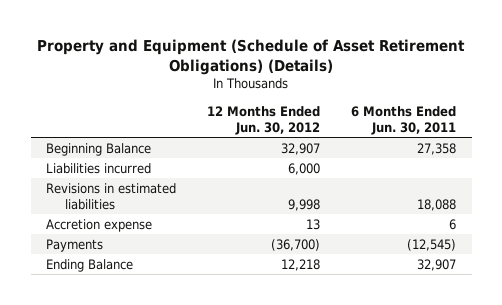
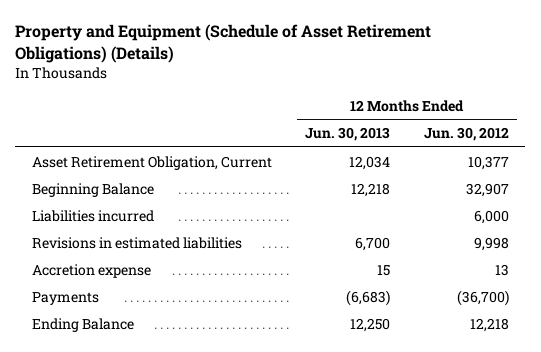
- | 12 Months Ended Jun. 30, 2012 | 6 Months Ended Jun. 30, 2011
+ | 12 Months Ended Jun. 30, 2013 | 12 Months Ended Jun. 30, 2012
+ Asset Retirement Obligation, Current | 12,034 | 10,377

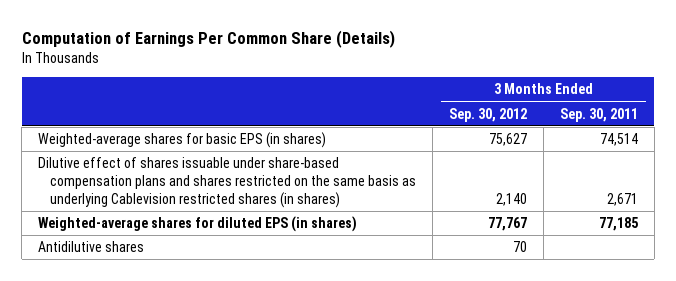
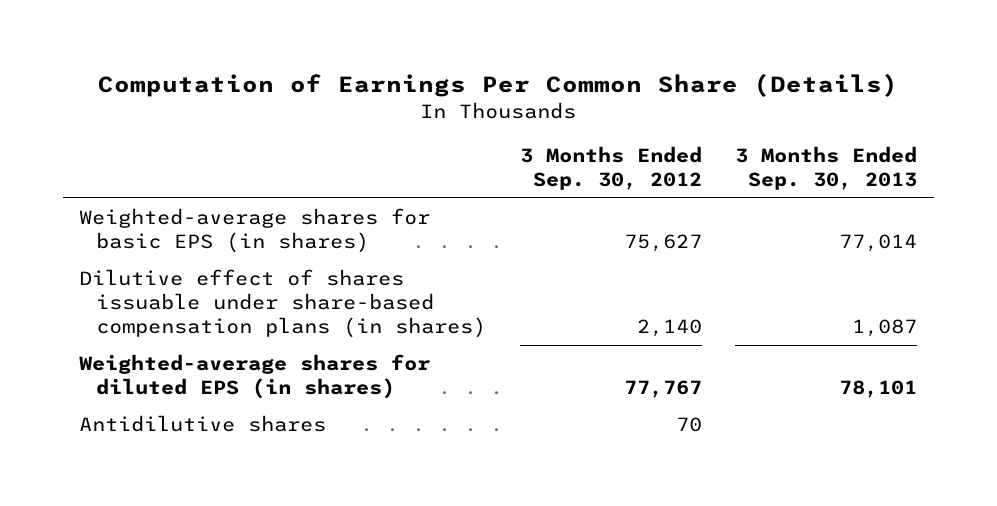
- | 3 Months Ended Sep. 30, 2012 | 3 Months Ended Sep. 30, 2011
+ | 3 Months Ended Sep. 30, 2012 | 3 Months Ended Sep. 30, 2013
- Dilutive effect of shares issuable under share-based compensation plans and shares restricted on the same basis as underlying Cablevision restricted shares (in shares) | 2,140 | 2,671
+ Dilutive effect of shares issuable under share-based compensation plans (in shares) | 2,140 | 1,087

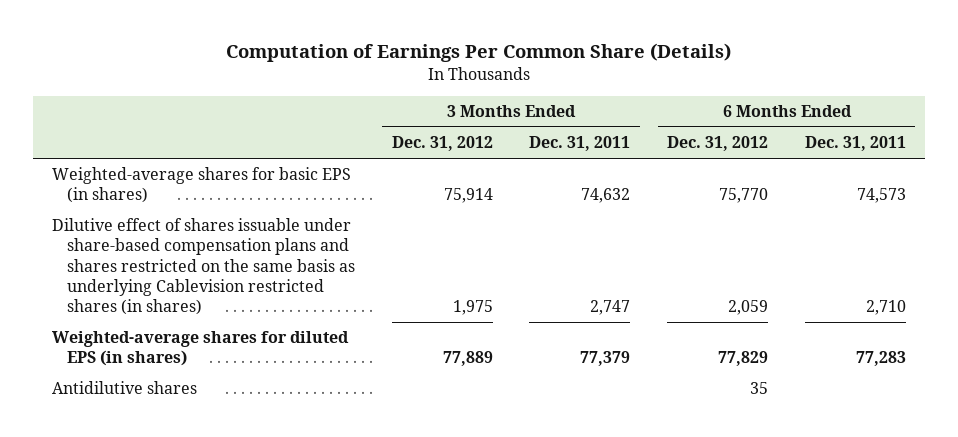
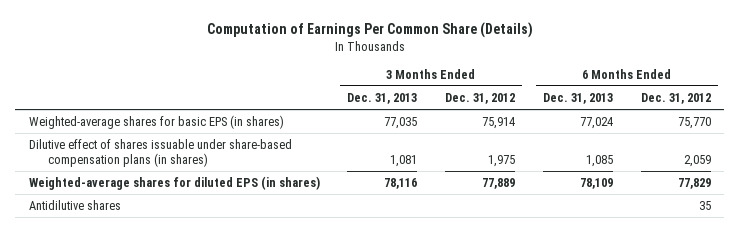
- | 3 Months Ended Dec. 31, 2012 | 3 Months Ended Dec. 31, 2011 | 6 Months Ended Dec. 31, 2012 | 6 Months Ended Dec. 31, 2011
+ | 3 Months Ended Dec. 31, 2013 | 3 Months Ended Dec. 31, 2012 | 6 Months Ended Dec. 31, 2013 | 6 Months Ended Dec. 31, 2012
- Dilutive effect of shares issuable under share-based compensation plans and shares restricted on the same basis as underlying Cablevision restricted shares (in shares) | 1,975 | 2,747 | 2,059 | 2,710
+ Dilutive effect of shares issuable under share-based compensation plans (in shares) | 1,081 | 1,975 | 1,085 | 2,059

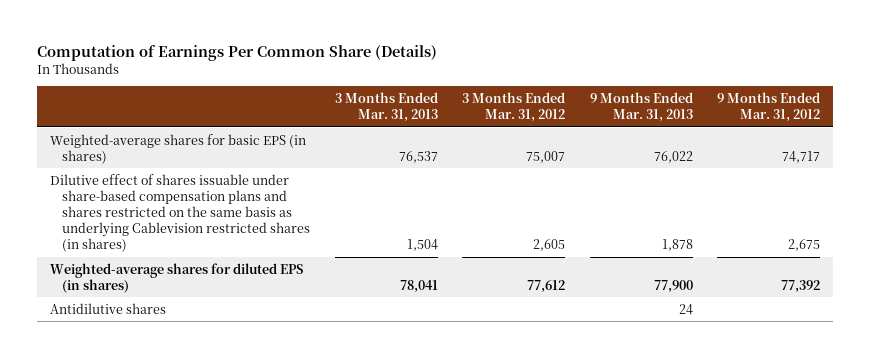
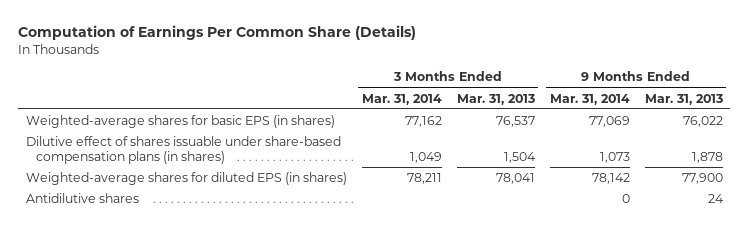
- | 3 Months Ended Mar. 31, 2013 | 3 Months Ended Mar. 31, 2012 | 9 Months Ended Mar. 31, 2013 | 9 Months Ended Mar. 31, 2012
+ | 3 Months Ended Mar. 31, 2014 | 3 Months Ended Mar. 31, 2013 | 9 Months Ended Mar. 31, 2014 | 9 Months Ended Mar. 31, 2013
- Dilutive effect of shares issuable under share-based compensation plans and shares restricted on the same basis as underlying Cablevision restricted shares (in shares) | 1,504 | 2,605 | 1,878 | 2,675
+ Dilutive effect of shares issuable under share-based compensation plans (in shares) | 1,049 | 1,504 | 1,073 | 1,878

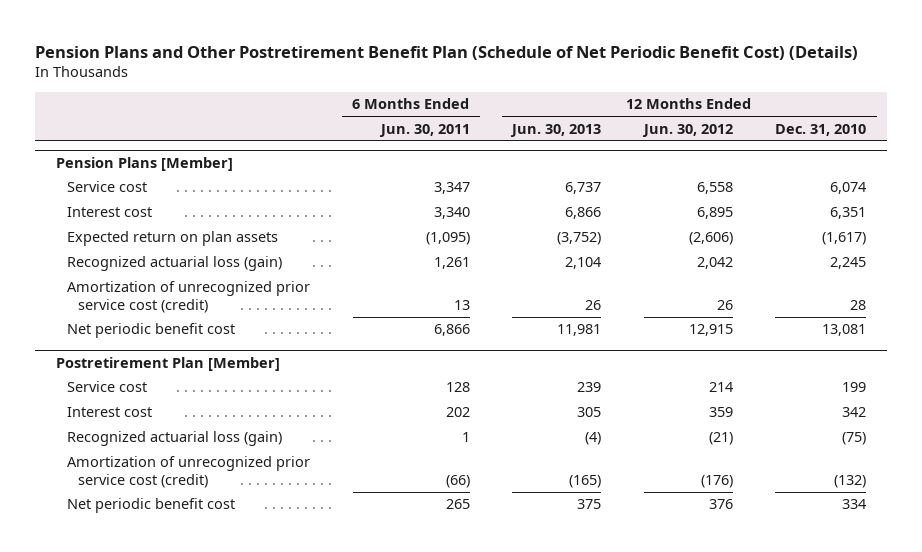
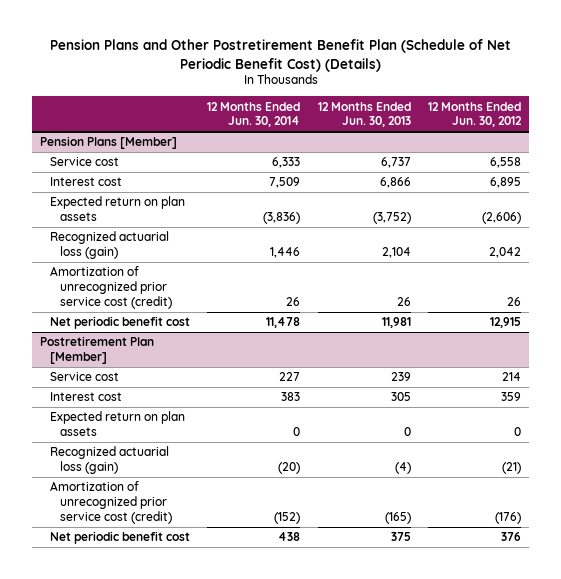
- | 6 Months Ended Jun. 30, 2011 | 12 Months Ended Jun. 30, 2013 | 12 Months Ended Jun. 30, 2012 | 12 Months Ended Dec. 31, 2010
+ | 12 Months Ended Jun. 30, 2014 | 12 Months Ended Jun. 30, 2013 | 12 Months Ended Jun. 30, 2012
@ Postretirement Plan [Member]
+ Expected return on plan assets | 0 | 0 | 0

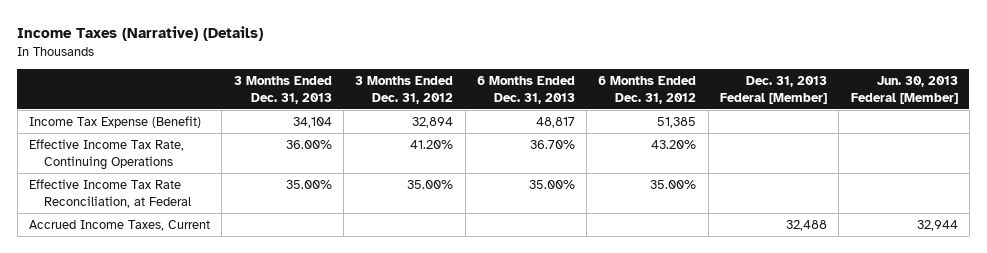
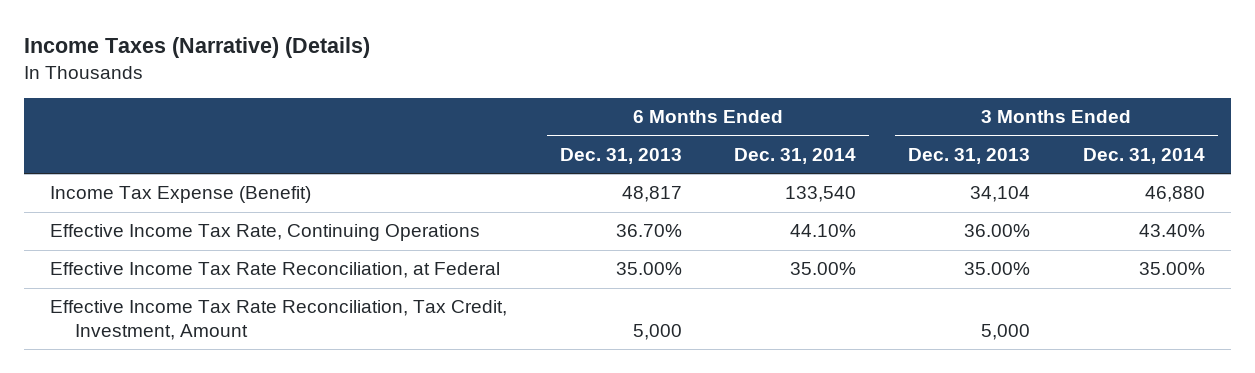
- | 3 Months Ended Dec. 31, 2013 | 3 Months Ended Dec. 31, 2012 | 6 Months Ended Dec. 31, 2013 | 6 Months Ended Dec. 31, 2012 | Dec. 31, 2013 Federal [Member] | Jun. 30, 2013 Federal [Member]
+ | 6 Months Ended Dec. 31, 2013 | 6 Months Ended Dec. 31, 2014 | 3 Months Ended Dec. 31, 2013 | 3 Months Ended Dec. 31, 2014
- Accrued Income Taxes, Current | | | | | 32,488 | 32,944
+ Effective Income Tax Rate Reconciliation, Tax Credit, Investment, Amount | 5,000 | | 5,000 |

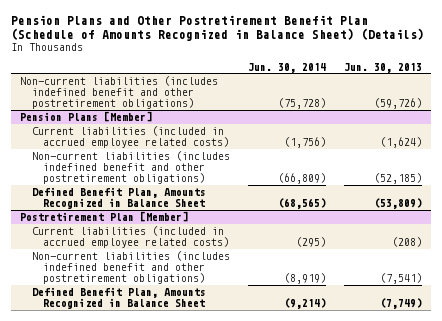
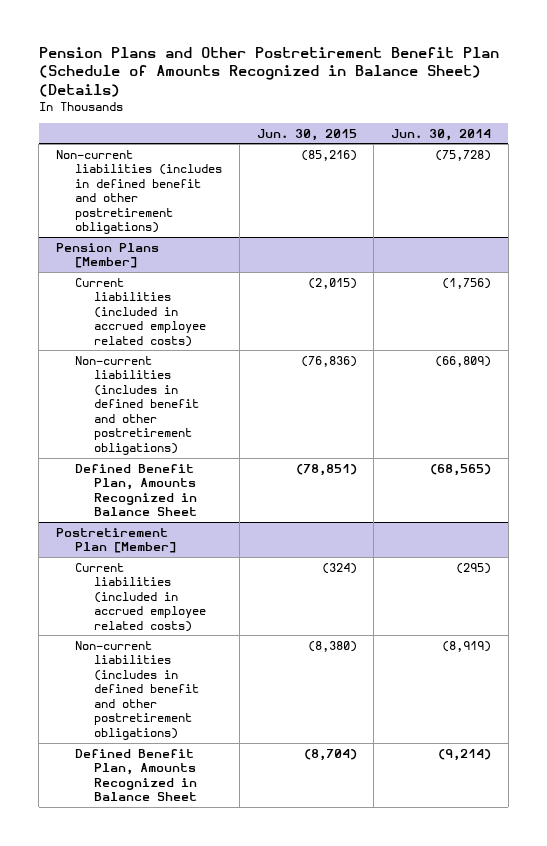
- | Jun. 30, 2014 | Jun. 30, 2013
+ | Jun. 30, 2015 | Jun. 30, 2014
- Non-current liabilities (includes indefined benefit and other postretirement obligations) | (75,728) | (59,726)
+ Non-current liabilities (includes in defined benefit and other postretirement obligations) | (85,216) | (75,728)
@ Pension Plans [Member]
- Non-current liabilities (includes indefined benefit and other postretirement obligations) | (66,809) | (52,185)
+ Non-current liabilities (includes in defined benefit and other postretirement obligations) | (76,836) | (66,809)
@ Postretirement Plan [Member]
- Non-current liabilities (includes indefined benefit and other postretirement obligations) | (8,919) | (7,541)
+ Non-current liabilities (includes in defined benefit and other postretirement obligations) | (8,380) | (8,919)

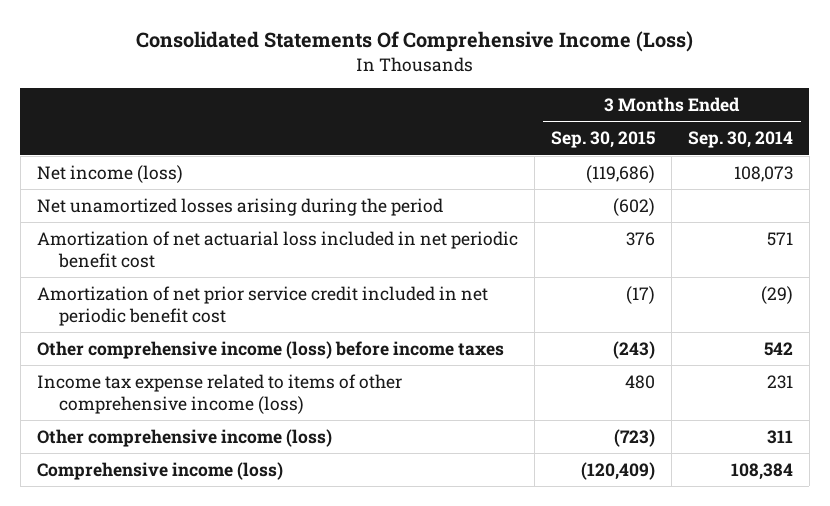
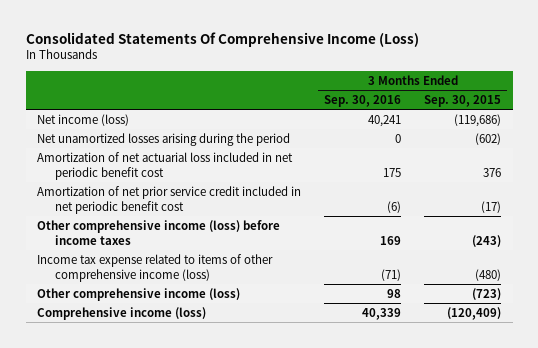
- | 3 Months Ended Sep. 30, 2015 | 3 Months Ended Sep. 30, 2014
+ | 3 Months Ended Sep. 30, 2016 | 3 Months Ended Sep. 30, 2015
- Income tax expense related to items of other comprehensive income (loss) | 480 | 231
+ Income tax expense related to items of other comprehensive income (loss) | (71) | (480)

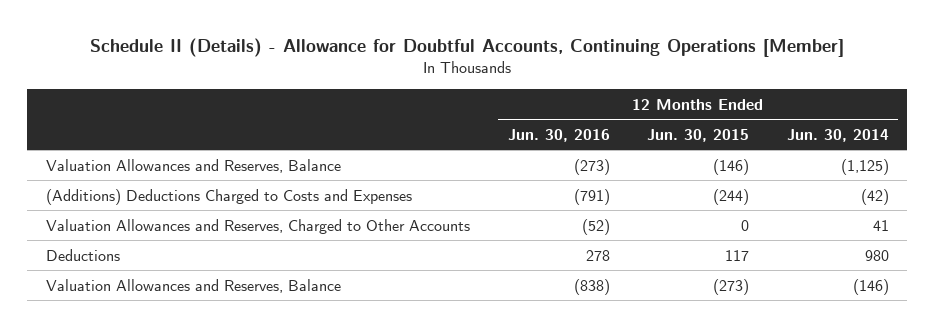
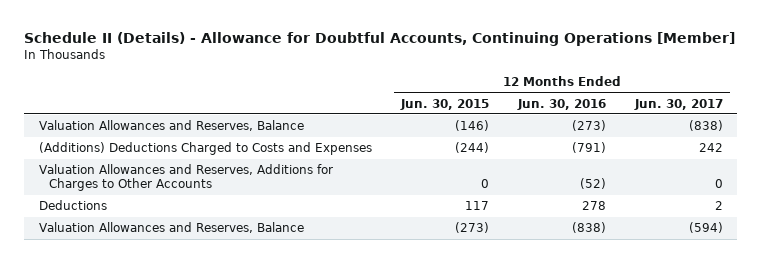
- | 12 Months Ended Jun. 30, 2016 | 12 Months Ended Jun. 30, 2015 | 12 Months Ended Jun. 30, 2014
+ | 12 Months Ended Jun. 30, 2015 | 12 Months Ended Jun. 30, 2016 | 12 Months Ended Jun. 30, 2017
- Valuation Allowances and Reserves, Charged to Other Accounts | (52) | 0 | 41
+ Valuation Allowances and Reserves, Additions for Charges to Other Accounts | 0 | (52) | 0

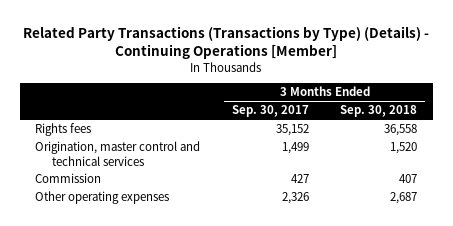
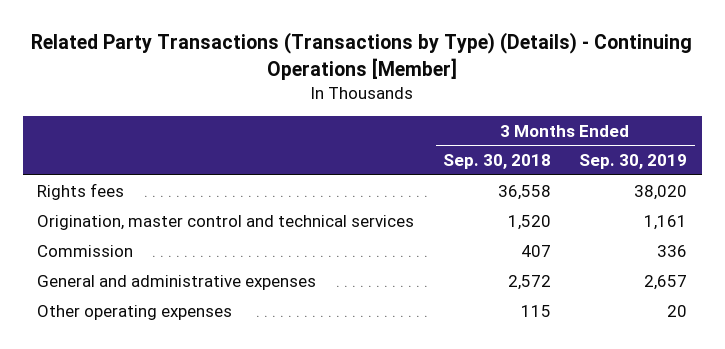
- | 3 Months Ended Sep. 30, 2017 | 3 Months Ended Sep. 30, 2018
+ | 3 Months Ended Sep. 30, 2018 | 3 Months Ended Sep. 30, 2019
- Other operating expenses | 2,326 | 2,687
+ General and administrative expenses | 2,572 | 2,657
+ Other operating expenses | 115 | 20

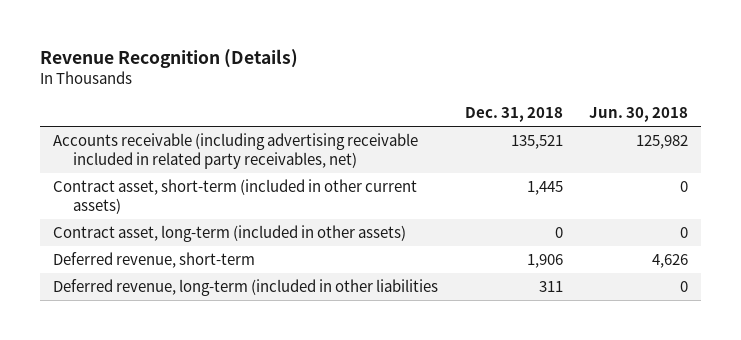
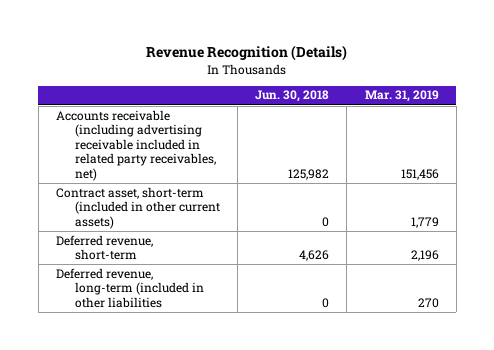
- | Dec. 31, 2018 | Jun. 30, 2018
+ | Jun. 30, 2018 | Mar. 31, 2019
- Contract asset, long-term (included in other assets) | 0 | 0

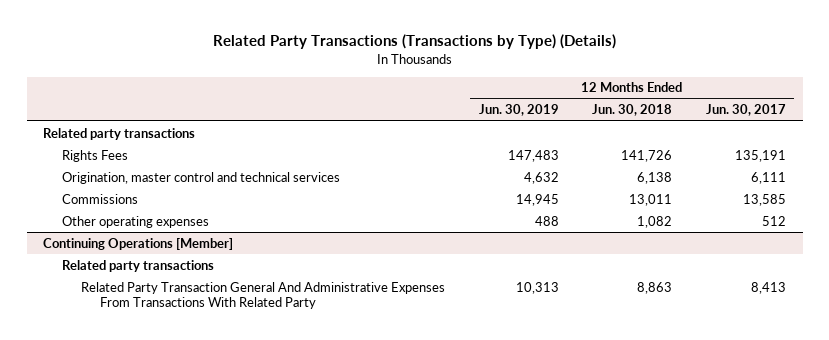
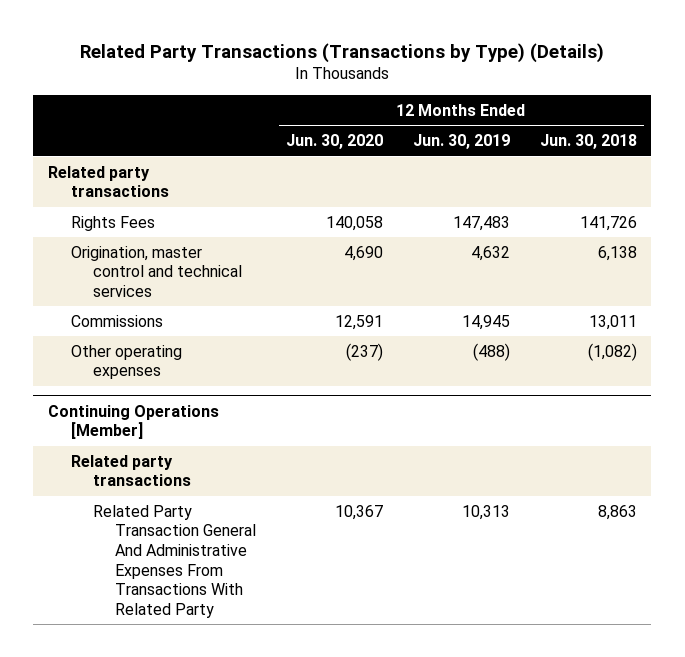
- | 12 Months Ended Jun. 30, 2019 | 12 Months Ended Jun. 30, 2018 | 12 Months Ended Jun. 30, 2017
+ | 12 Months Ended Jun. 30, 2020 | 12 Months Ended Jun. 30, 2019 | 12 Months Ended Jun. 30, 2018
- Other operating expenses | 488 | 1,082 | 512
+ Other operating expenses | (237) | (488) | (1,082)

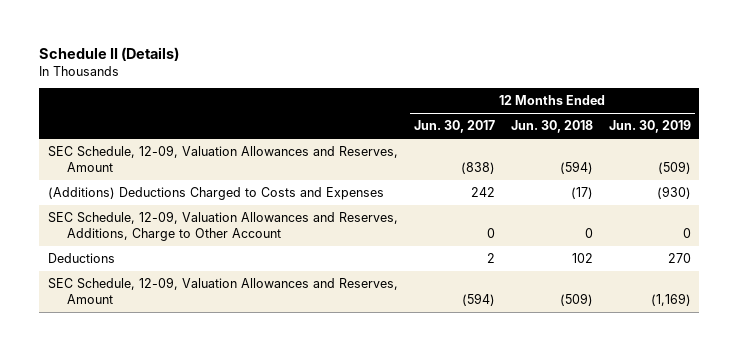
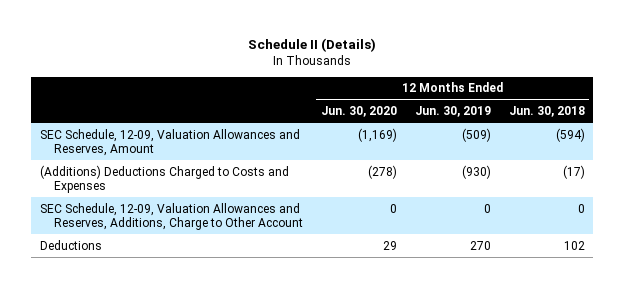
- | 12 Months Ended Jun. 30, 2017 | 12 Months Ended Jun. 30, 2018 | 12 Months Ended Jun. 30, 2019
+ | 12 Months Ended Jun. 30, 2020 | 12 Months Ended Jun. 30, 2019 | 12 Months Ended Jun. 30, 2018
- SEC Schedule, 12-09, Valuation Allowances and Reserves, Amount | (594) | (509) | (1,169)

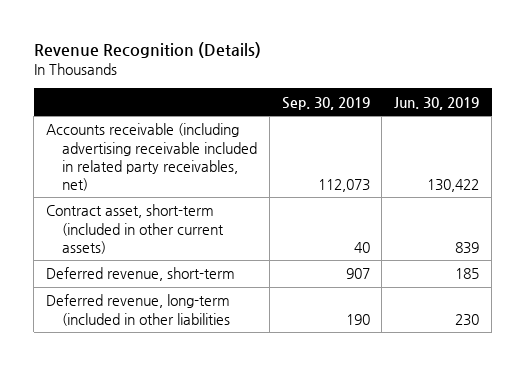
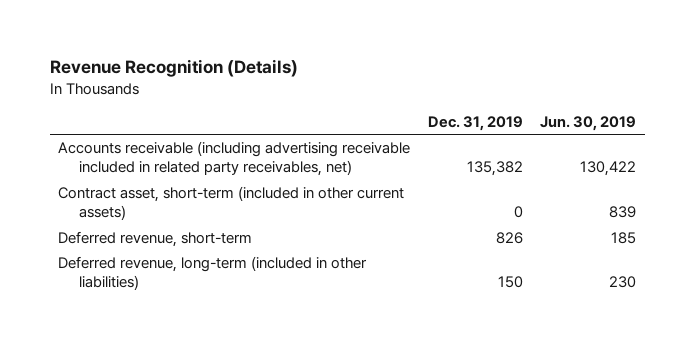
- | Sep. 30, 2019 | Jun. 30, 2019
+ | Dec. 31, 2019 | Jun. 30, 2019
- Deferred revenue, long-term (included in other liabilities | 190 | 230
+ Deferred revenue, long-term (included in other liabilities) | 150 | 230

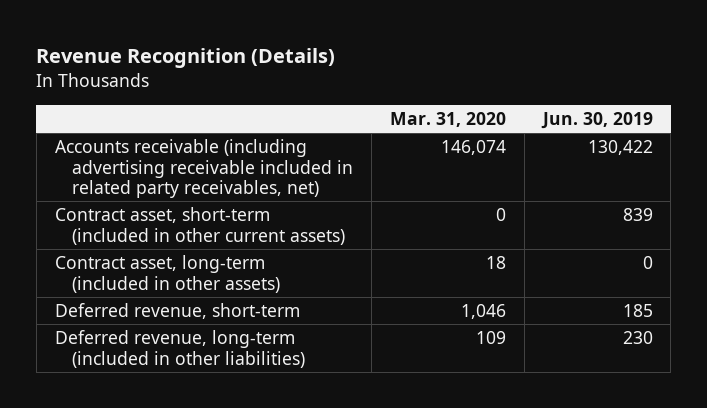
- | Dec. 31, 2019 | Jun. 30, 2019
+ | Mar. 31, 2020 | Jun. 30, 2019
+ Contract asset, long-term (included in other assets) | 18 | 0

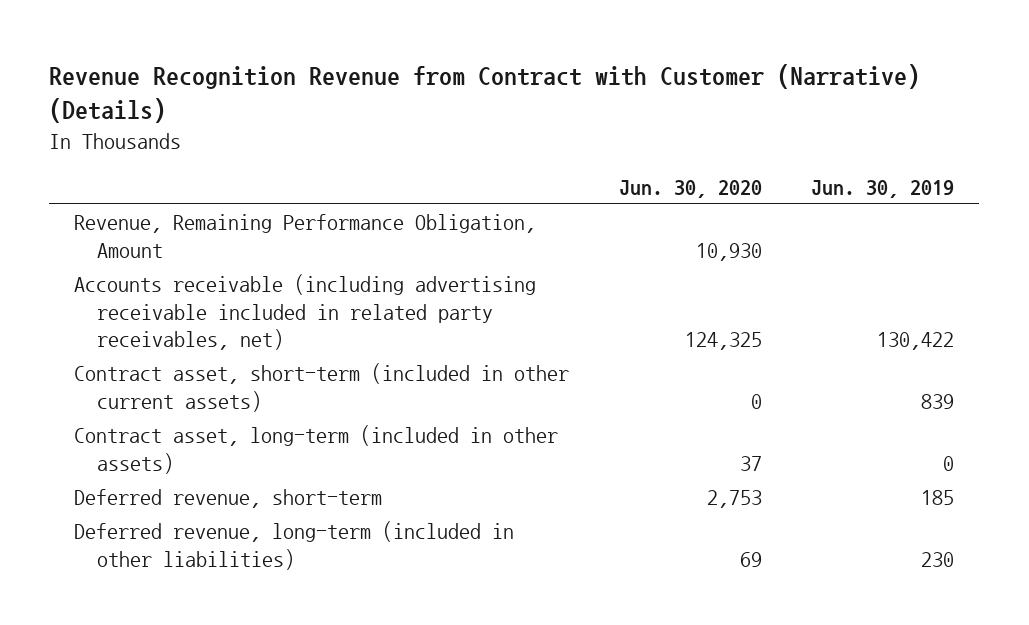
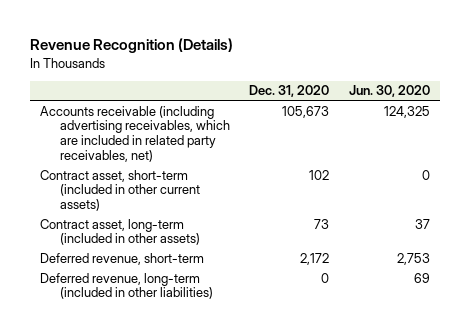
- Revenue Recognition Revenue from Contract with Customer (Narrative) (Details)
+ Revenue Recognition (Details)
- | Jun. 30, 2020 | Jun. 30, 2019
+ | Dec. 31, 2020 | Jun. 30, 2020
- Revenue, Remaining Performance Obligation, Amount | 10,930 |
- Accounts receivable (including advertising receivable included in related party receivables, net) | 124,325 | 130,422
+ Accounts receivable (including advertising receivables, which are included in related party receivables, net) | 105,673 | 124,325

